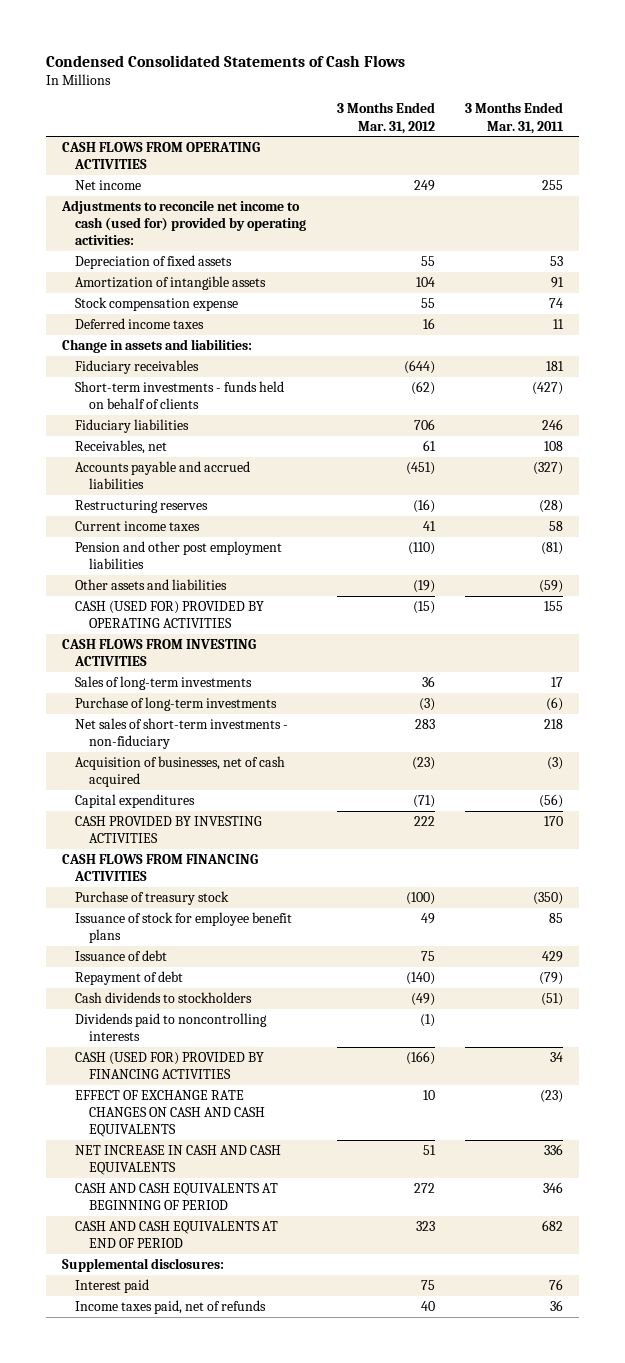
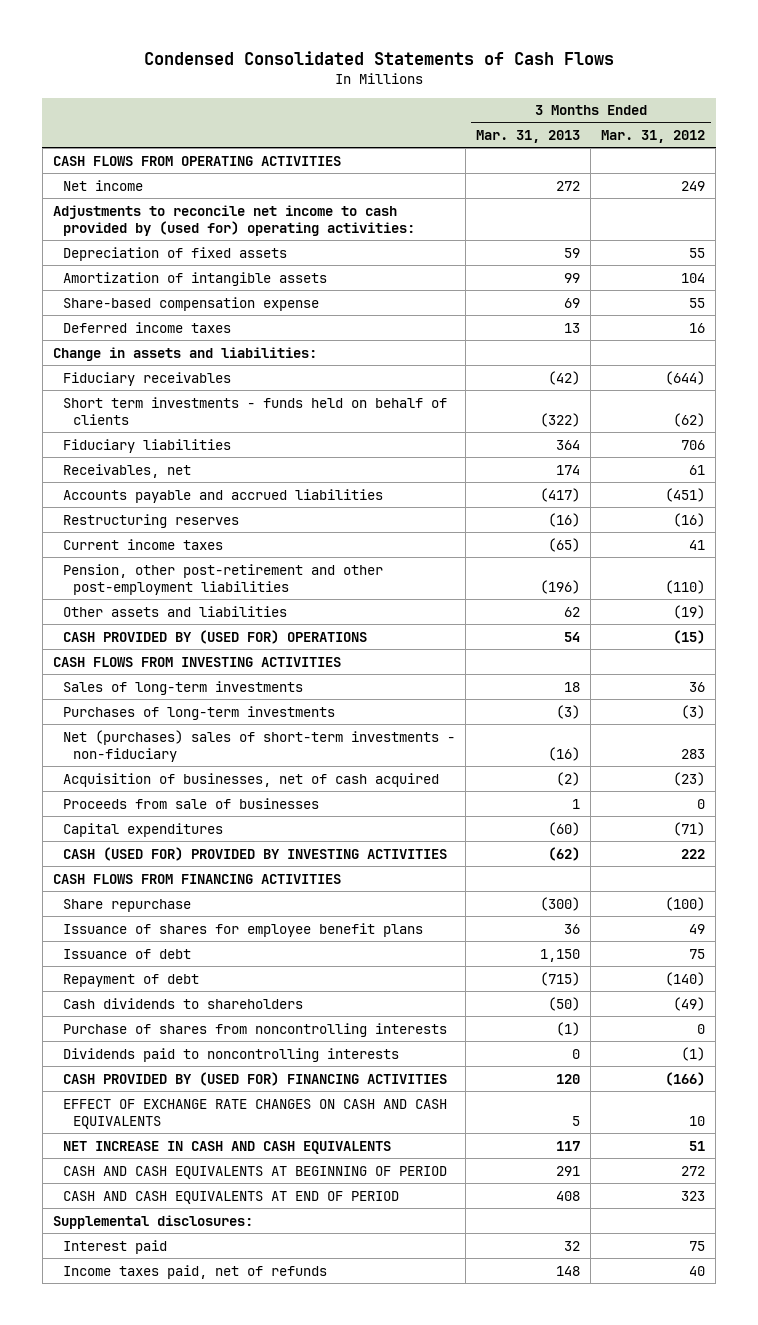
- | 3 Months Ended Mar. 31, 2012 | 3 Months Ended Mar. 31, 2011
+ | 3 Months Ended Mar. 31, 2013 | 3 Months Ended Mar. 31, 2012
- Adjustments to reconcile net income to cash (used for) provided by operating activities:
+ Adjustments to reconcile net income to cash provided by (used for) operating activities:
- Stock compensation expense | 55 | 74
+ Share-based compensation expense | 69 | 55
- Short-term investments - funds held on behalf of clients | (62) | (427)
+ Short term investments - funds held on behalf of clients | (322) | (62)
- Pension and other post employment liabilities | (110) | (81)
+ Pension, other post-retirement and other post-employment liabilities | (196) | (110)
- CASH (USED FOR) PROVIDED BY OPERATING ACTIVITIES | (15) | 155
+ CASH PROVIDED BY (USED FOR) OPERATIONS | 54 | (15)
- Purchase of long-term investments | (3) | (6)
- Net sales of short-term investments - non-fiduciary | 283 | 218
+ Purchases of long-term investments | (3) | (3)
+ Net (purchases) sales of short-term investments - non-fiduciary | (16) | 283
+ Proceeds from sale of businesses | 1 | 0
- CASH PROVIDED BY INVESTING ACTIVITIES | 222 | 170
+ CASH (USED FOR) PROVIDED BY INVESTING ACTIVITIES | (62) | 222
- Purchase of treasury stock | (100) | (350)
- Issuance of stock for employee benefit plans | 49 | 85
+ Share repurchase | (300) | (100)
+ Issuance of shares for employee benefit plans | 36 | 49
- Cash dividends to stockholders | (49) | (51)
+ Cash dividends to shareholders | (50) | (49)
+ Purchase of shares from noncontrolling interests | (1) | 0
- CASH (USED FOR) PROVIDED BY FINANCING ACTIVITIES | (166) | 34
+ CASH PROVIDED BY (USED FOR) FINANCING ACTIVITIES | 120 | (166)

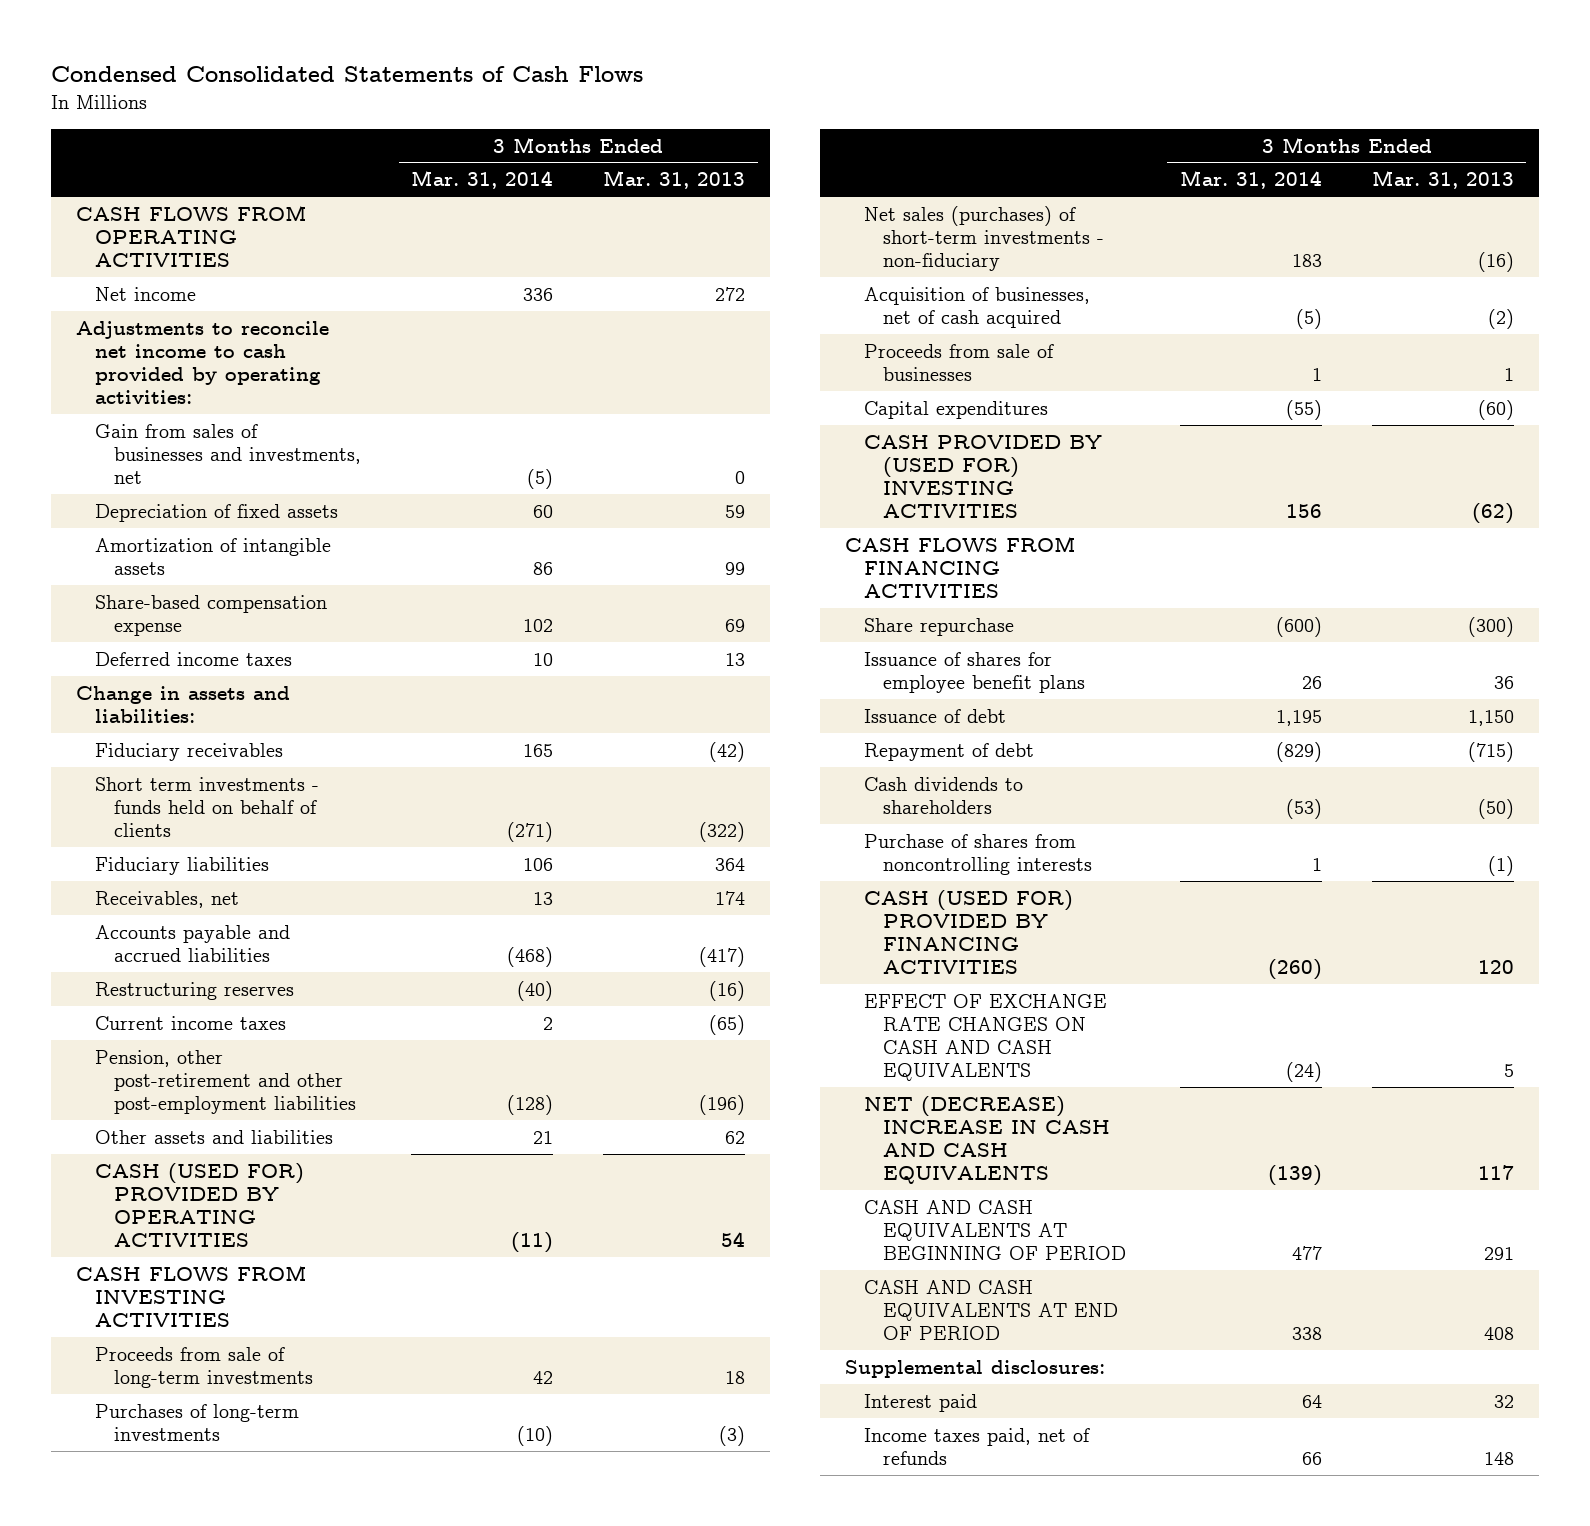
- | 3 Months Ended Mar. 31, 2013 | 3 Months Ended Mar. 31, 2012
+ | 3 Months Ended Mar. 31, 2014 | 3 Months Ended Mar. 31, 2013
- Adjustments to reconcile net income to cash provided by (used for) operating activities:
+ Adjustments to reconcile net income to cash provided by operating activities:
+ Gain from sales of businesses and investments, net | (5) | 0
- CASH PROVIDED BY (USED FOR) OPERATIONS | 54 | (15)
+ CASH (USED FOR) PROVIDED BY OPERATING ACTIVITIES | (11) | 54
- Sales of long-term investments | 18 | 36
+ Proceeds from sale of long-term investments | 42 | 18
- Net (purchases) sales of short-term investments - non-fiduciary | (16) | 283
+ Net sales (purchases) of short-term investments - non-fiduciary | 183 | (16)
- CASH (USED FOR) PROVIDED BY INVESTING ACTIVITIES | (62) | 222
+ CASH PROVIDED BY (USED FOR) INVESTING ACTIVITIES | 156 | (62)
- Dividends paid to noncontrolling interests | 0 | (1)
- CASH PROVIDED BY (USED FOR) FINANCING ACTIVITIES | 120 | (166)
+ CASH (USED FOR) PROVIDED BY FINANCING ACTIVITIES | (260) | 120
- NET INCREASE IN CASH AND CASH EQUIVALENTS | 117 | 51
+ NET (DECREASE) INCREASE IN CASH AND CASH EQUIVALENTS | (139) | 117

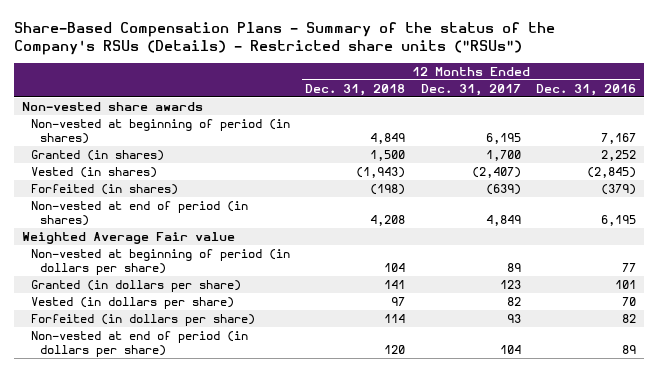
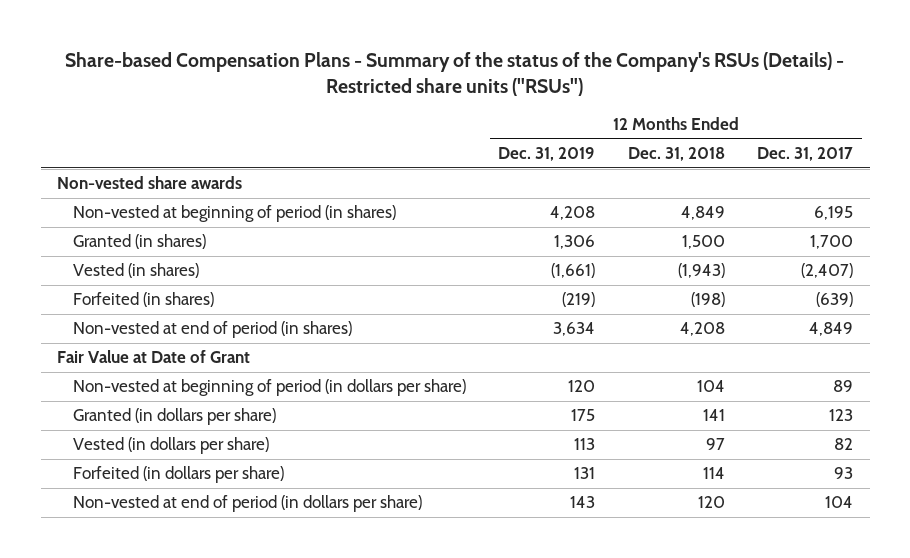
- Share-Based Compensation Plans - Summary of the status of the Company's RSUs (Details) - Restricted share units ("RSUs")
+ Share-based Compensation Plans - Summary of the status of the Company's RSUs (Details) - Restricted share units ("RSUs")
- | 12 Months Ended Dec. 31, 2018 | 12 Months Ended Dec. 31, 2017 | 12 Months Ended Dec. 31, 2016
+ | 12 Months Ended Dec. 31, 2019 | 12 Months Ended Dec. 31, 2018 | 12 Months Ended Dec. 31, 2017
- Weighted Average Fair value
+ Fair Value at Date of Grant

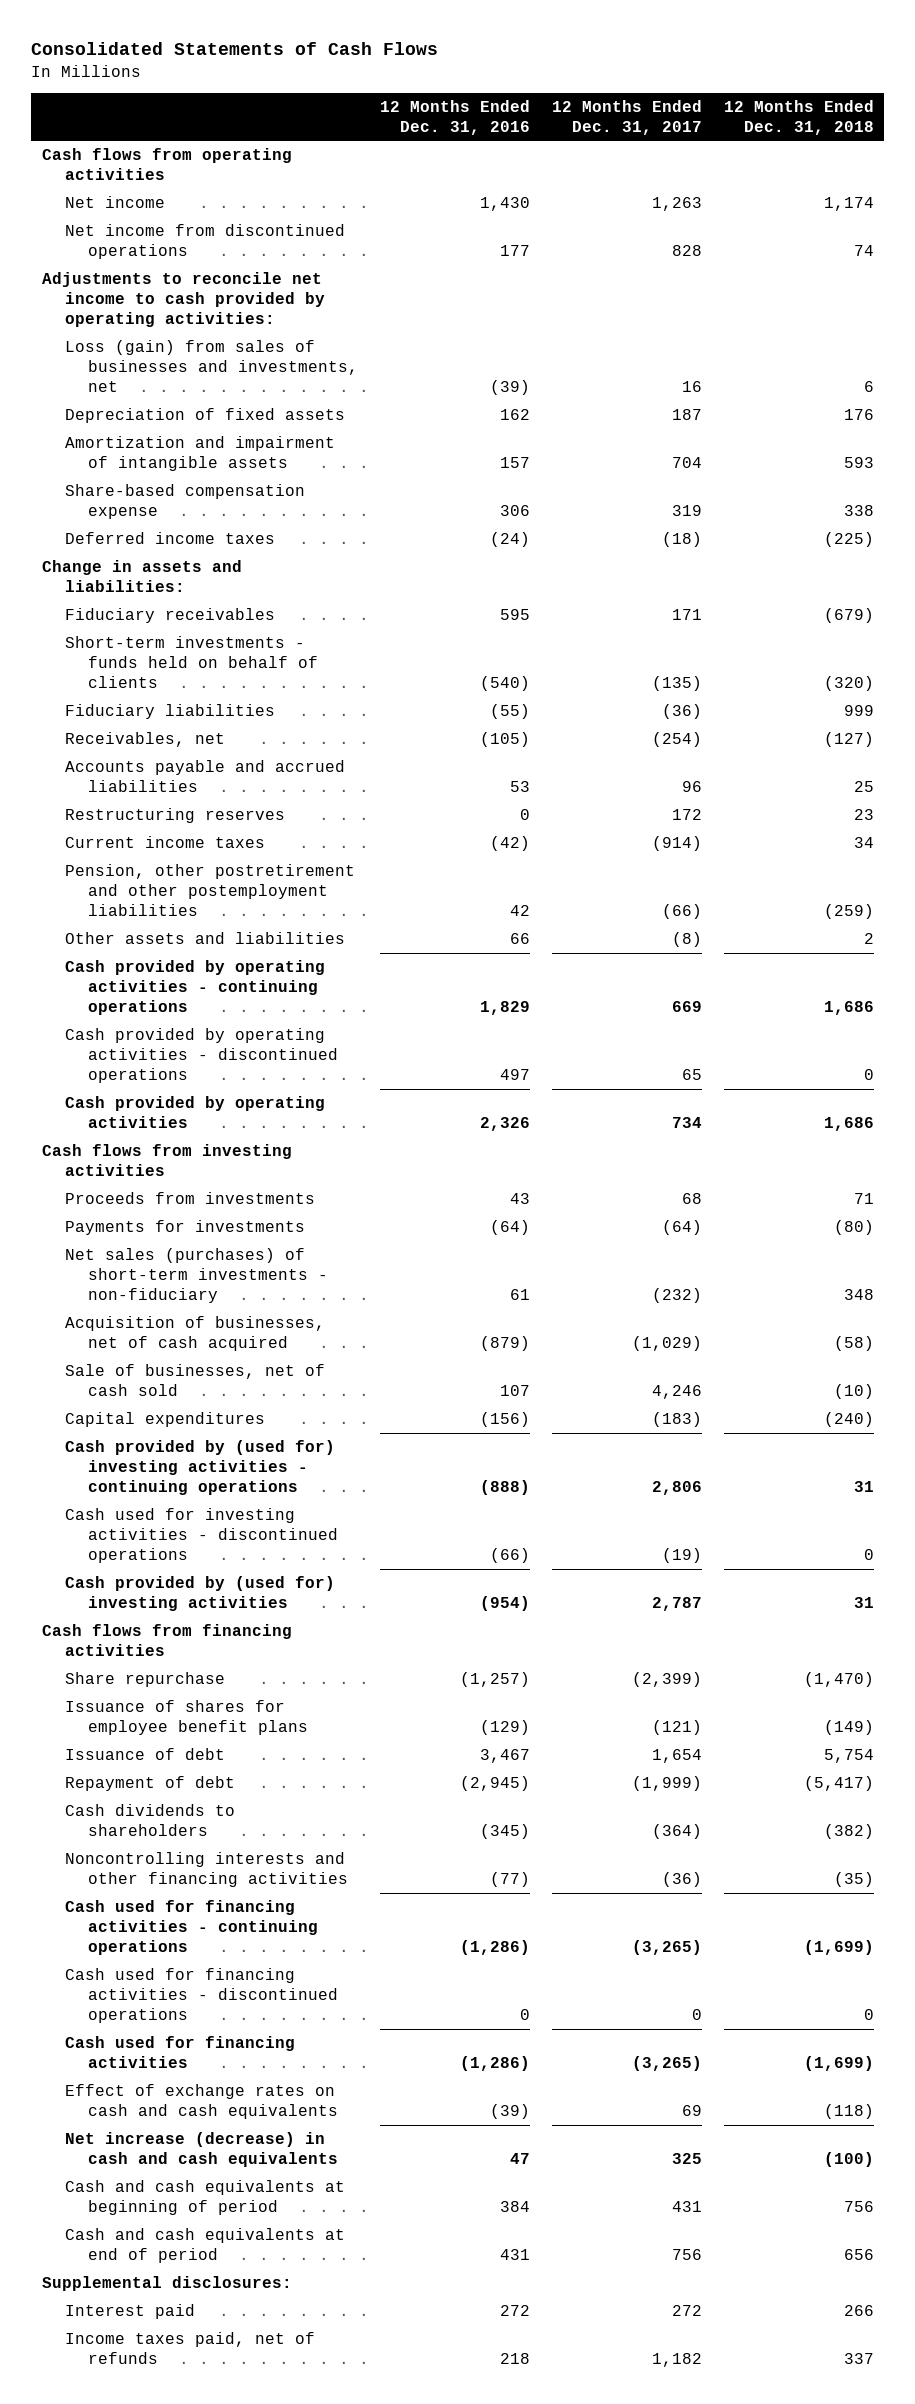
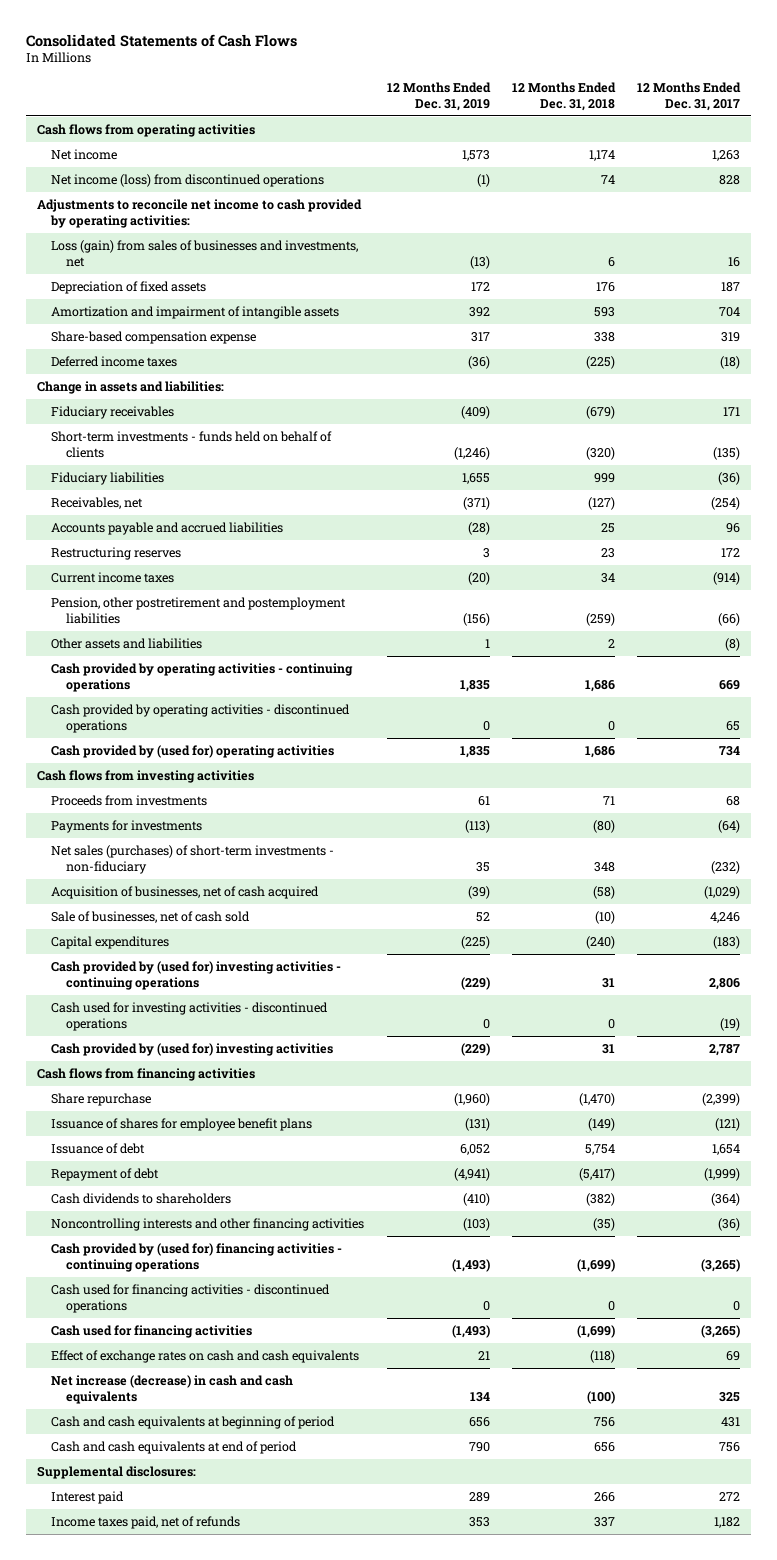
- | 12 Months Ended Dec. 31, 2016 | 12 Months Ended Dec. 31, 2017 | 12 Months Ended Dec. 31, 2018
+ | 12 Months Ended Dec. 31, 2019 | 12 Months Ended Dec. 31, 2018 | 12 Months Ended Dec. 31, 2017
- Net income from discontinued operations | 177 | 828 | 74
+ Net income (loss) from discontinued operations | (1) | 74 | 828
- Pension, other postretirement and other postemployment liabilities | 42 | (66) | (259)
+ Pension, other postretirement and postemployment liabilities | (156) | (259) | (66)
- Cash provided by operating activities | 2,326 | 734 | 1,686
+ Cash provided by (used for) operating activities | 1,835 | 1,686 | 734
- Cash used for financing activities - continuing operations | (1,286) | (3,265) | (1,699)
+ Cash provided by (used for) financing activities - continuing operations | (1,493) | (1,699) | (3,265)

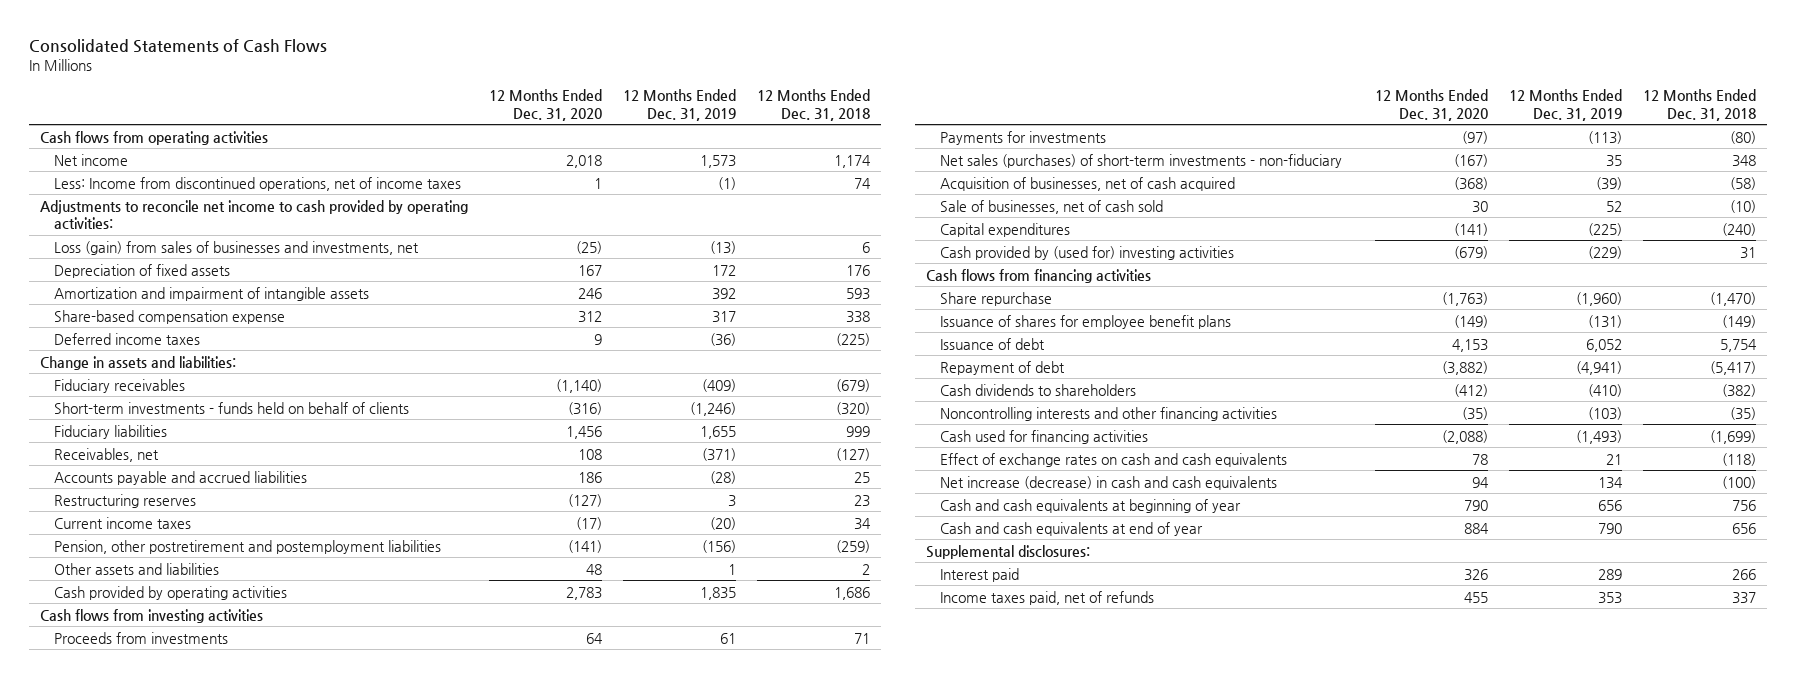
- | 12 Months Ended Dec. 31, 2019 | 12 Months Ended Dec. 31, 2018 | 12 Months Ended Dec. 31, 2017
+ | 12 Months Ended Dec. 31, 2020 | 12 Months Ended Dec. 31, 2019 | 12 Months Ended Dec. 31, 2018
- Net income (loss) from discontinued operations | (1) | 74 | 828
+ Less: Income from discontinued operations, net of income taxes | 1 | (1) | 74
- Cash provided by operating activities - continuing operations | 1,835 | 1,686 | 669
- Cash provided by operating activities - discontinued operations | 0 | 0 | 65
- Cash provided by (used for) operating activities | 1,835 | 1,686 | 734
+ Cash provided by operating activities | 2,783 | 1,835 | 1,686
- Cash provided by (used for) investing activities - continuing operations | (229) | 31 | 2,806
- Cash used for investing activities - discontinued operations | 0 | 0 | (19)
- Cash provided by (used for) financing activities - continuing operations | (1,493) | (1,699) | (3,265)
- Cash used for financing activities - discontinued operations | 0 | 0 | 0
- Cash and cash equivalents at beginning of period | 656 | 756 | 431
- Cash and cash equivalents at end of period | 790 | 656 | 756
+ Cash and cash equivalents at beginning of year | 790 | 656 | 756
+ Cash and cash equivalents at end of year | 884 | 790 | 656

